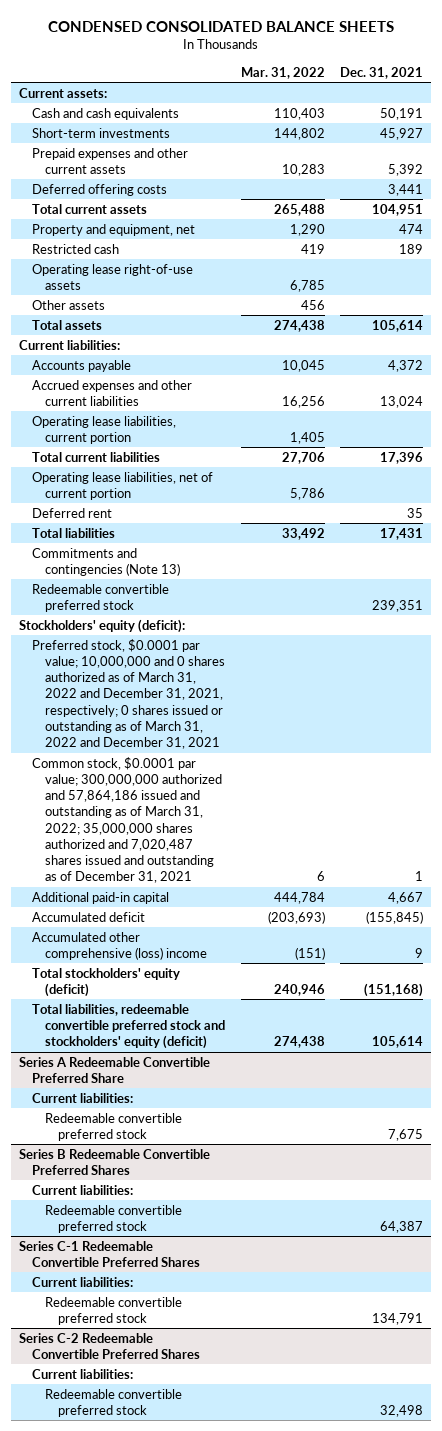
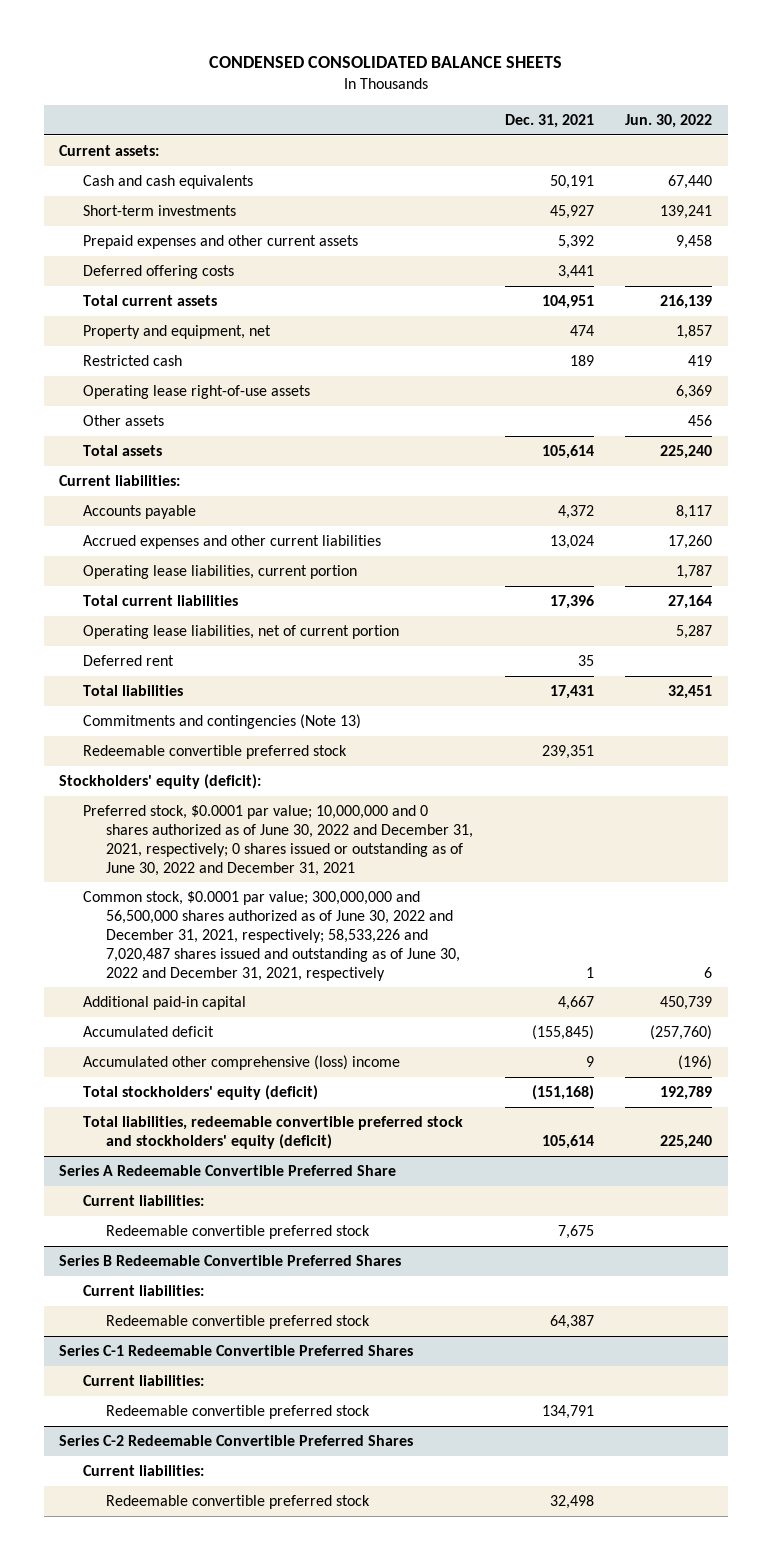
- | Mar. 31, 2022 | Dec. 31, 2021
+ | Dec. 31, 2021 | Jun. 30, 2022
- Preferred stock, $0.0001 par value; 10,000,000 and 0 shares authorized as of March 31, 2022 and December 31, 2021, respectively; 0 shares issued or outstanding as of March 31, 2022 and December 31, 2021
- Common stock, $0.0001 par value; 300,000,000 authorized and 57,864,186 issued and outstanding as of March 31, 2022; 35,000,000 shares authorized and 7,020,487 shares issued and outstanding as of December 31, 2021 | 6 | 1
+ Preferred stock, $0.0001 par value; 10,000,000 and 0 shares authorized as of June 30, 2022 and December 31, 2021, respectively; 0 shares issued or outstanding as of June 30, 2022 and December 31, 2021
+ Common stock, $0.0001 par value; 300,000,000 and 56,500,000 shares authorized as of June 30, 2022 and December 31, 2021, respectively; 58,533,226 and 7,020,487 shares issued and outstanding as of June 30, 2022 and December 31, 2021, respectively | 1 | 6

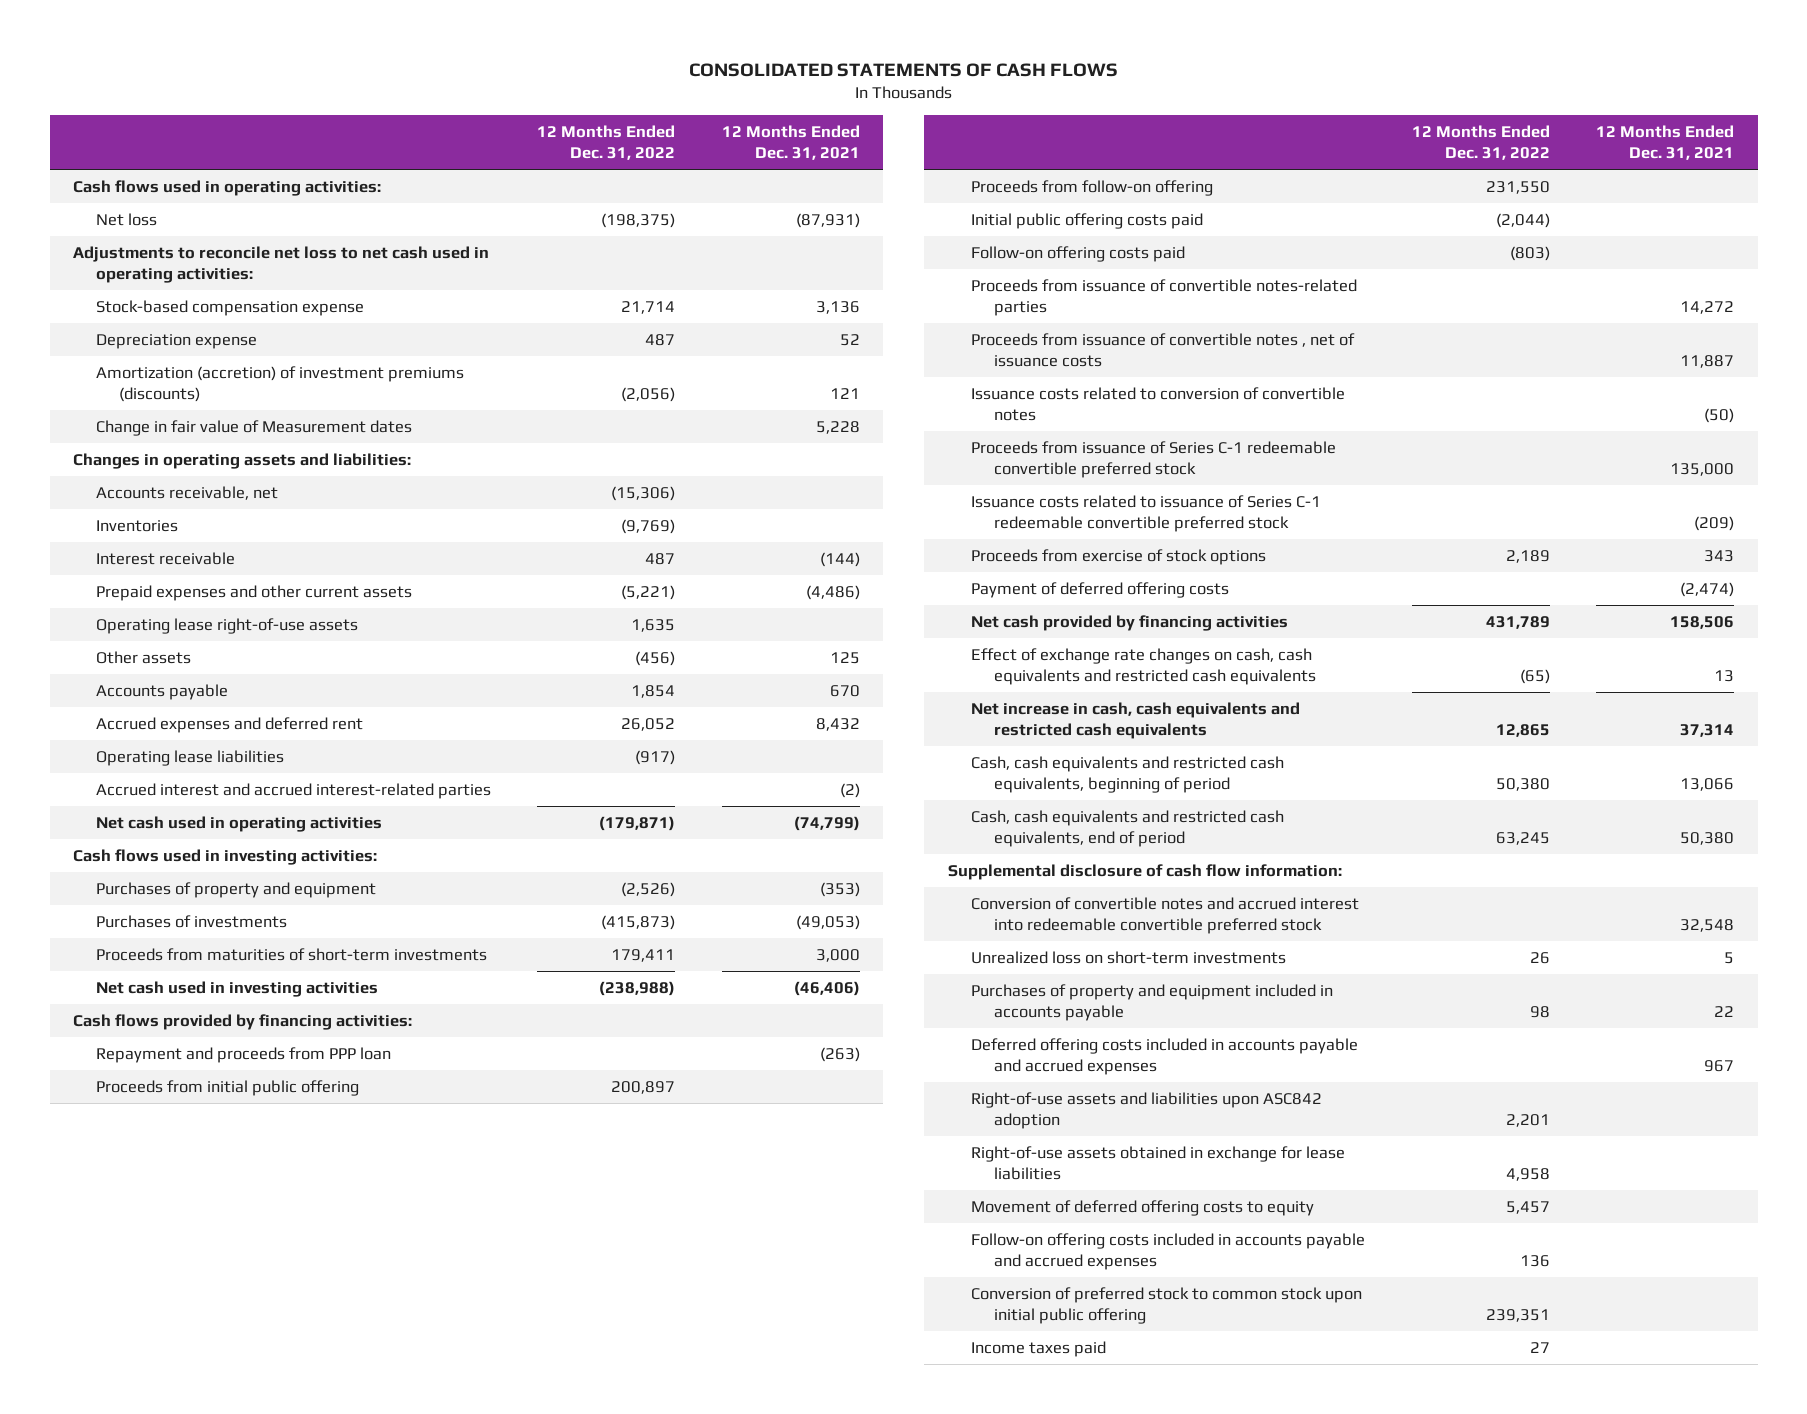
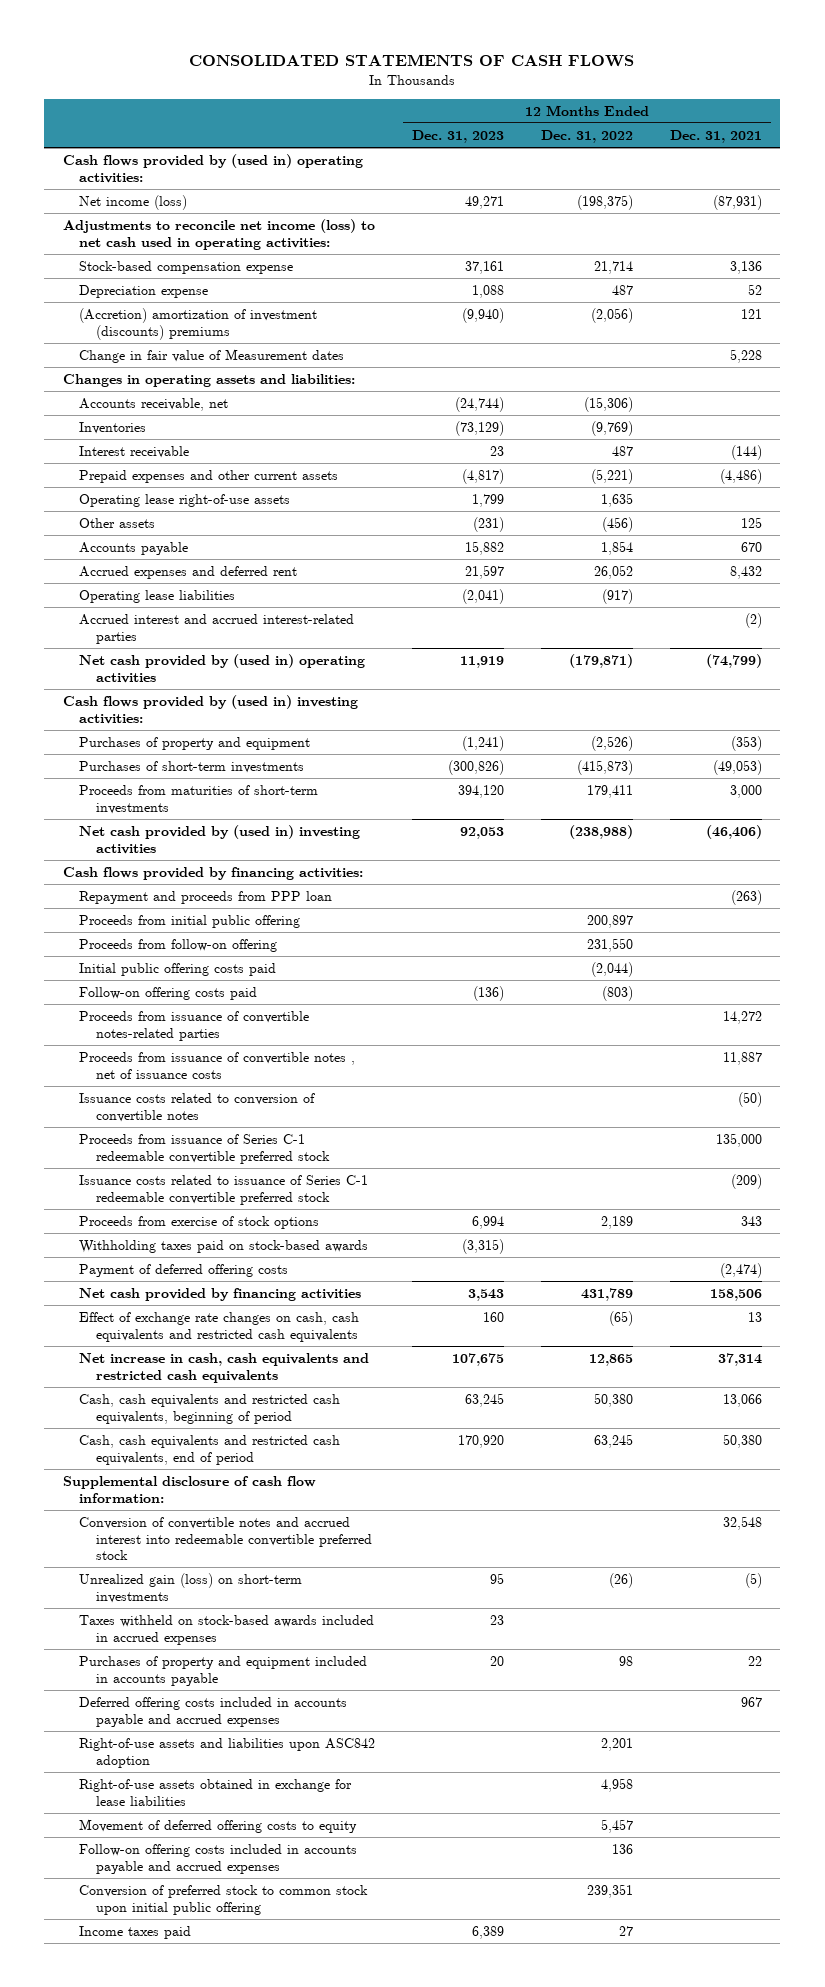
- | 12 Months Ended Dec. 31, 2022 | 12 Months Ended Dec. 31, 2021
+ | 12 Months Ended Dec. 31, 2023 | 12 Months Ended Dec. 31, 2022 | 12 Months Ended Dec. 31, 2021
- Cash flows used in operating activities:
- Net loss | (198,375) | (87,931)
- Adjustments to reconcile net loss to net cash used in operating activities:
+ Cash flows provided by (used in) operating activities:
+ Net income (loss) | 49,271 | (198,375) | (87,931)
+ Adjustments to reconcile net income (loss) to net cash used in operating activities:
- Amortization (accretion) of investment premiums (discounts) | (2,056) | 121
+ (Accretion) amortization of investment (discounts) premiums | (9,940) | (2,056) | 121
- Net cash used in operating activities | (179,871) | (74,799)
- Cash flows used in investing activities:
+ Net cash provided by (used in) operating activities | 11,919 | (179,871) | (74,799)
+ Cash flows provided by (used in) investing activities:
- Purchases of investments | (415,873) | (49,053)
+ Purchases of short-term investments | (300,826) | (415,873) | (49,053)
- Net cash used in investing activities | (238,988) | (46,406)
+ Net cash provided by (used in) investing activities | 92,053 | (238,988) | (46,406)
+ Withholding taxes paid on stock-based awards | (3,315) | |
- Unrealized loss on short-term investments | 26 | 5
+ Unrealized gain (loss) on short-term investments | 95 | (26) | (5)
+ Taxes withheld on stock-based awards included in accrued expenses | 23 | |

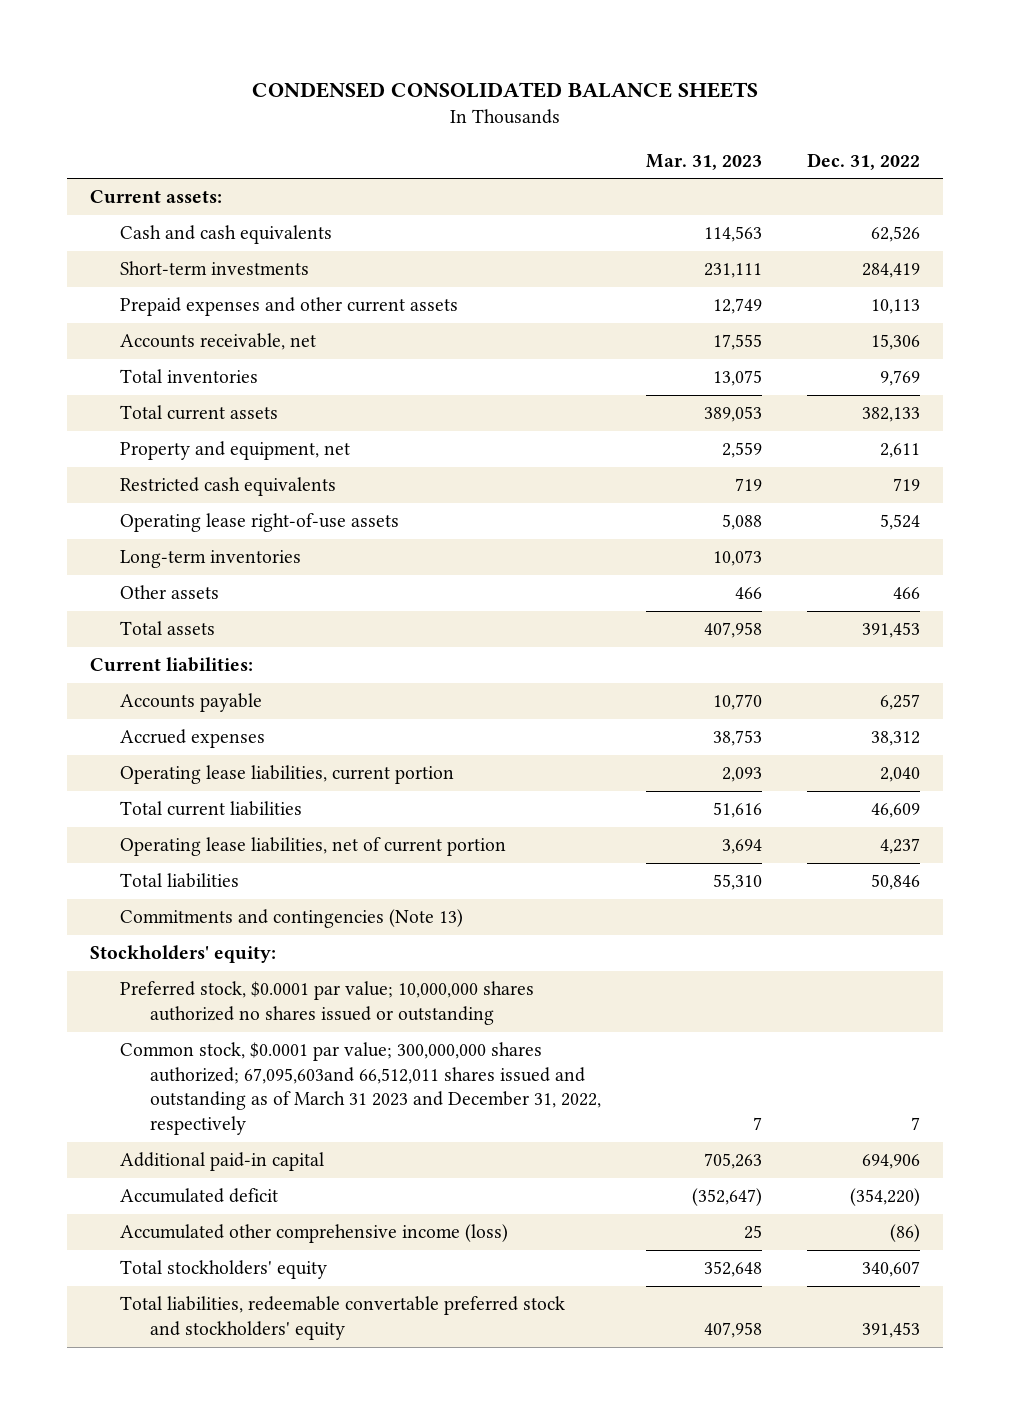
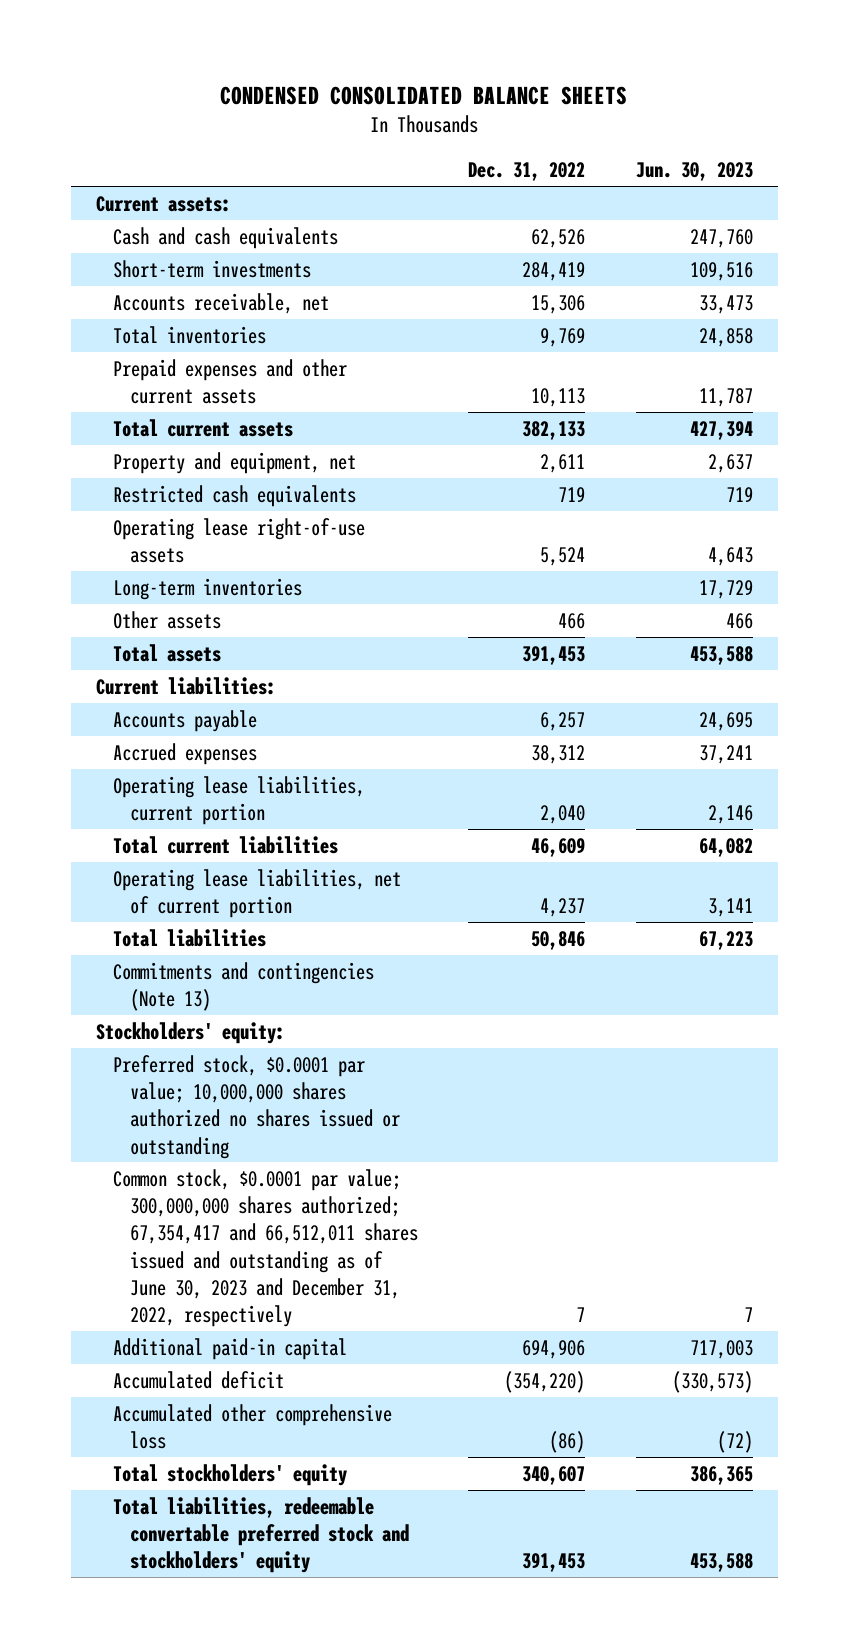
- | Mar. 31, 2023 | Dec. 31, 2022
+ | Dec. 31, 2022 | Jun. 30, 2023
moved down: Prepaid expenses and other current assets | 10,113 | 11,787
- Common stock, $0.0001 par value; 300,000,000 shares authorized; 67,095,603and 66,512,011 shares issued and outstanding as of March 31 2023 and December 31, 2022, respectively | 7 | 7
+ Common stock, $0.0001 par value; 300,000,000 shares authorized; 67,354,417 and 66,512,011 shares issued and outstanding as of June 30, 2023 and December 31, 2022, respectively | 7 | 7
- Accumulated other comprehensive income (loss) | 25 | (86)
+ Accumulated other comprehensive loss | (86) | (72)

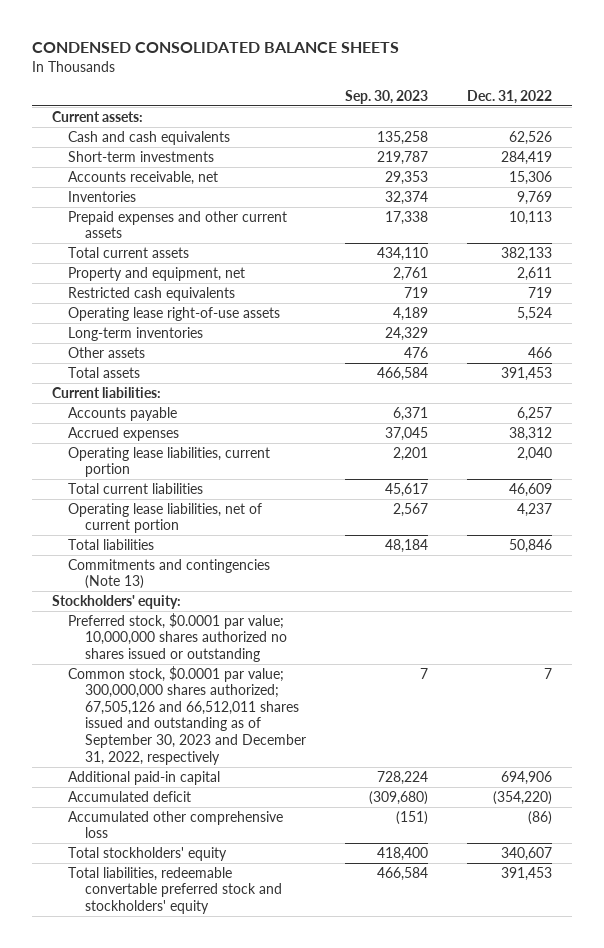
- | Dec. 31, 2022 | Jun. 30, 2023
+ | Sep. 30, 2023 | Dec. 31, 2022
- Total inventories | 9,769 | 24,858
+ Inventories | 32,374 | 9,769
- Common stock, $0.0001 par value; 300,000,000 shares authorized; 67,354,417 and 66,512,011 shares issued and outstanding as of June 30, 2023 and December 31, 2022, respectively | 7 | 7
+ Common stock, $0.0001 par value; 300,000,000 shares authorized; 67,505,126 and 66,512,011 shares issued and outstanding as of September 30, 2023 and December 31, 2022, respectively | 7 | 7

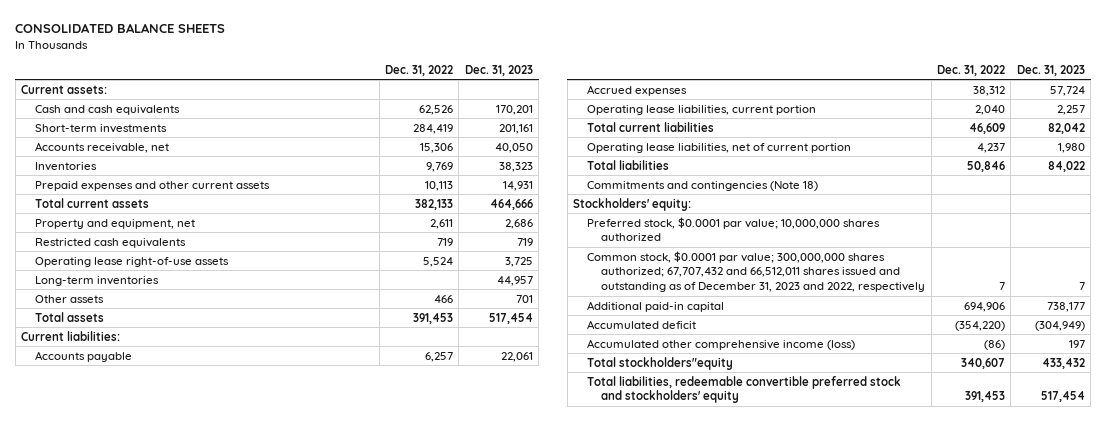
- CONDENSED CONSOLIDATED BALANCE SHEETS
+ CONSOLIDATED BALANCE SHEETS
- | Sep. 30, 2023 | Dec. 31, 2022
+ | Dec. 31, 2022 | Dec. 31, 2023
- Commitments and contingencies (Note 13)
+ Commitments and contingencies (Note 18)
- Preferred stock, $0.0001 par value; 10,000,000 shares authorized no shares issued or outstanding
- Common stock, $0.0001 par value; 300,000,000 shares authorized; 67,505,126 and 66,512,011 shares issued and outstanding as of September 30, 2023 and December 31, 2022, respectively | 7 | 7
+ Preferred stock, $0.0001 par value; 10,000,000 shares authorized
+ Common stock, $0.0001 par value; 300,000,000 shares authorized; 67,707,432 and 66,512,011 shares issued and outstanding as of December 31, 2023 and 2022, respectively | 7 | 7
- Accumulated other comprehensive loss | (151) | (86)
- Total stockholders' equity | 418,400 | 340,607
- Total liabilities, redeemable convertable preferred stock and stockholders' equity | 466,584 | 391,453
+ Accumulated other comprehensive income (loss) | (86) | 197
+ Total stockholders"equity | 340,607 | 433,432
+ Total liabilities, redeemable convertible preferred stock and stockholders' equity | 391,453 | 517,454

